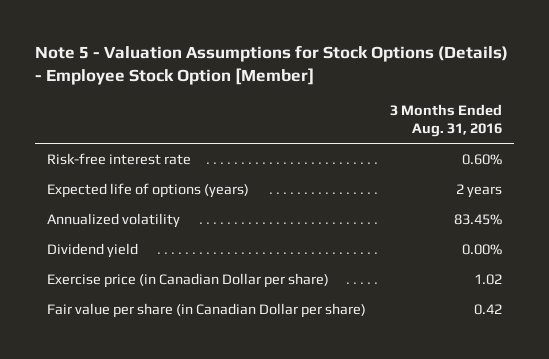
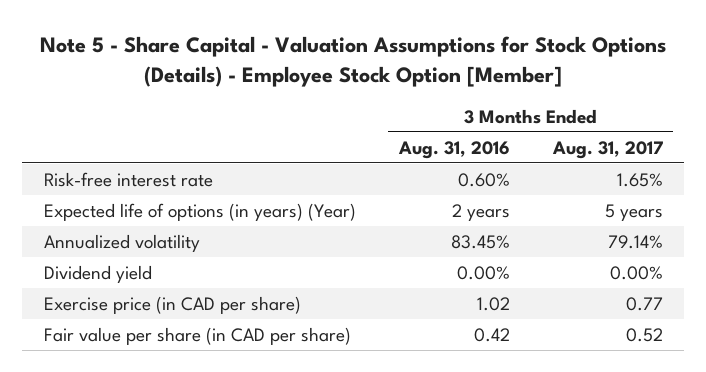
- Note 5 - Valuation Assumptions for Stock Options (Details) - Employee Stock Option [Member]
+ Note 5 - Share Capital - Valuation Assumptions for Stock Options (Details) - Employee Stock Option [Member]
- | 3 Months Ended Aug. 31, 2016
+ | 3 Months Ended Aug. 31, 2016 | 3 Months Ended Aug. 31, 2017
- Expected life of options (years) | 2 years
+ Expected life of options (in years) (Year) | 2 years | 5 years
- Exercise price (in Canadian Dollar per share) | 1.02
- Fair value per share (in Canadian Dollar per share) | 0.42
+ Exercise price (in CAD per share) | 1.02 | 0.77
+ Fair value per share (in CAD per share) | 0.42 | 0.52

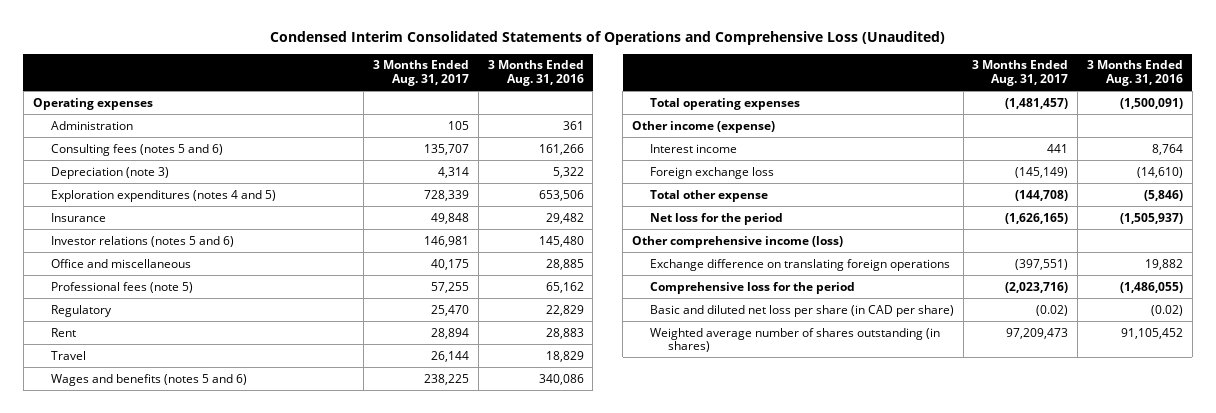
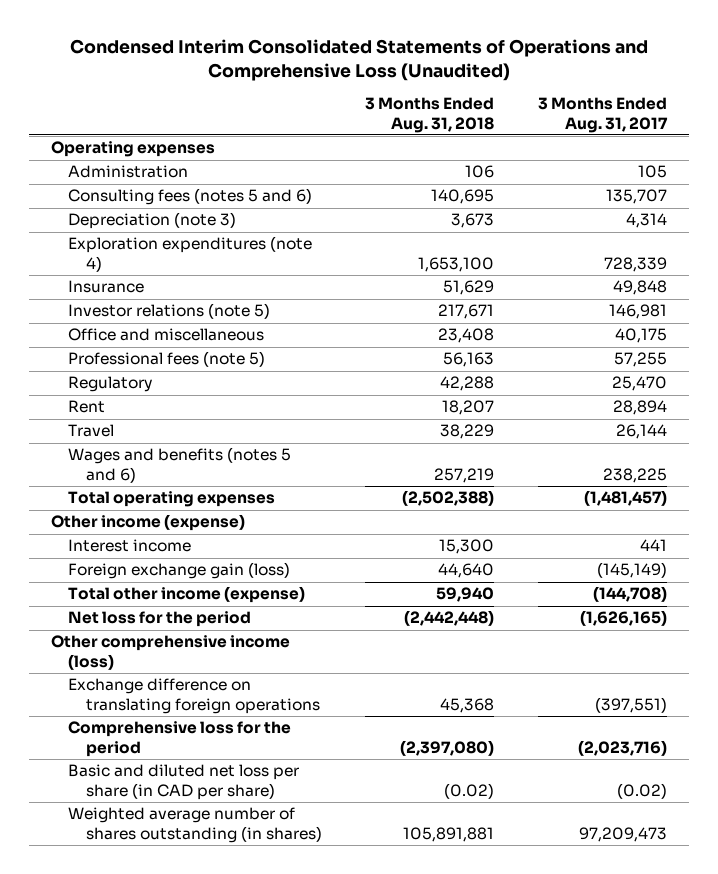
- | 3 Months Ended Aug. 31, 2017 | 3 Months Ended Aug. 31, 2016
+ | 3 Months Ended Aug. 31, 2018 | 3 Months Ended Aug. 31, 2017
- Exploration expenditures (notes 4 and 5) | 728,339 | 653,506
+ Exploration expenditures (note 4) | 1,653,100 | 728,339
- Investor relations (notes 5 and 6) | 146,981 | 145,480
+ Investor relations (note 5) | 217,671 | 146,981
- Foreign exchange loss | (145,149) | (14,610)
- Total other expense | (144,708) | (5,846)
+ Foreign exchange gain (loss) | 44,640 | (145,149)
+ Total other income (expense) | 59,940 | (144,708)

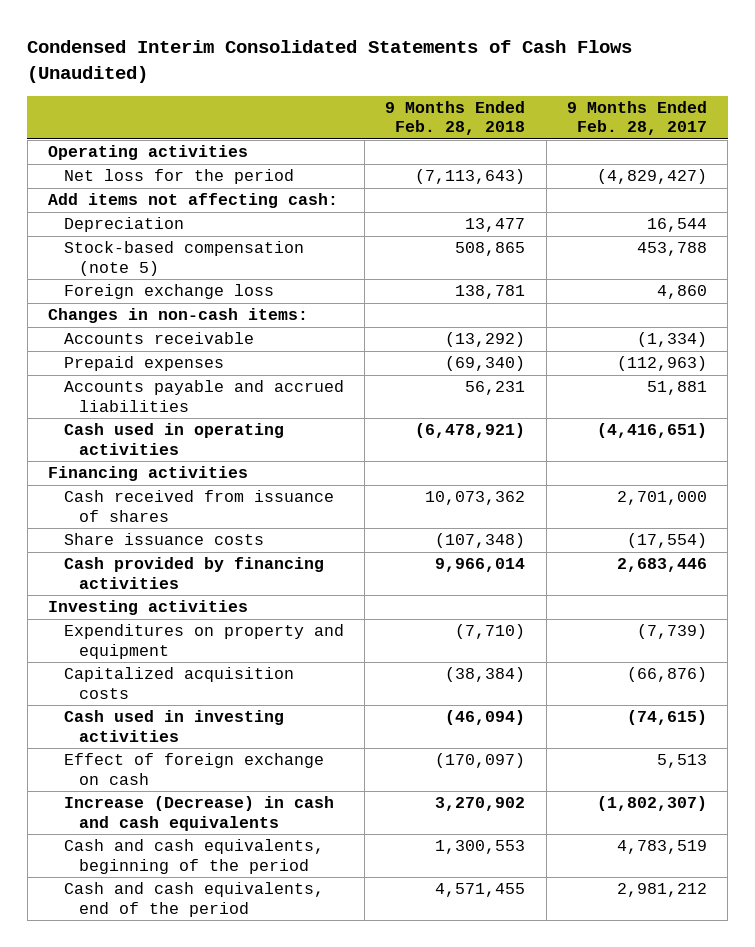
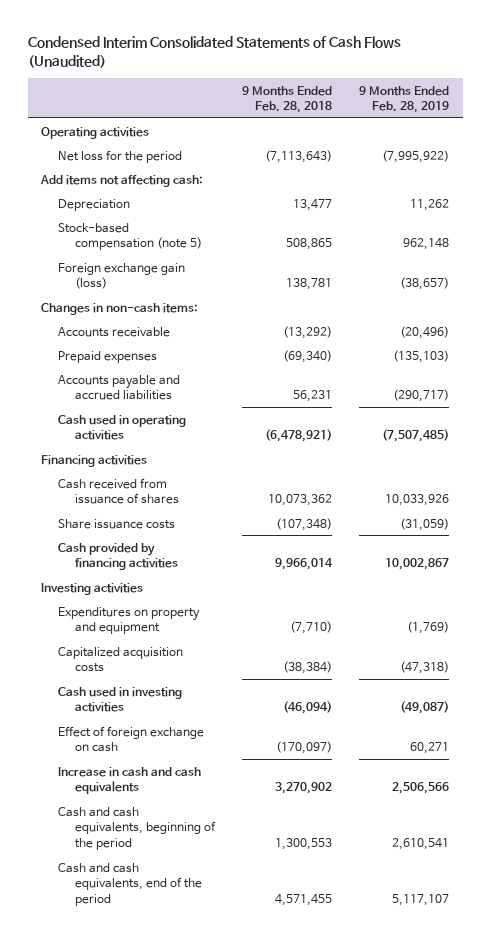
- | 9 Months Ended Feb. 28, 2018 | 9 Months Ended Feb. 28, 2017
+ | 9 Months Ended Feb. 28, 2018 | 9 Months Ended Feb. 28, 2019
- Foreign exchange loss | 138,781 | 4,860
+ Foreign exchange gain (loss) | 138,781 | (38,657)
- Increase (Decrease) in cash and cash equivalents | 3,270,902 | (1,802,307)
+ Increase in cash and cash equivalents | 3,270,902 | 2,506,566

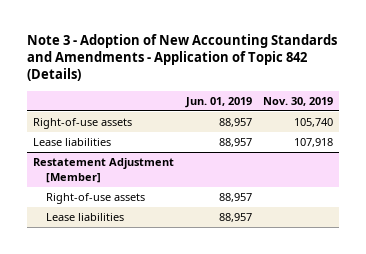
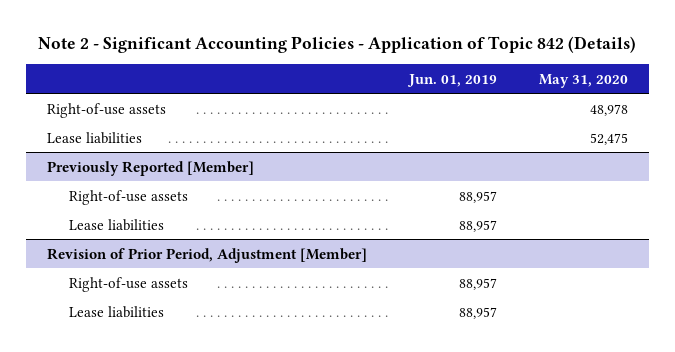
- Note 3 - Adoption of New Accounting Standards and Amendments - Application of Topic 842 (Details)
+ Note 2 - Significant Accounting Policies - Application of Topic 842 (Details)
- | Jun. 01, 2019 | Nov. 30, 2019
+ | Jun. 01, 2019 | May 31, 2020
+ Right-of-use assets | | 48,978
+ Lease liabilities | | 52,475
+ Previously Reported [Member]
- Restatement Adjustment [Member]
+ Revision of Prior Period, Adjustment [Member]

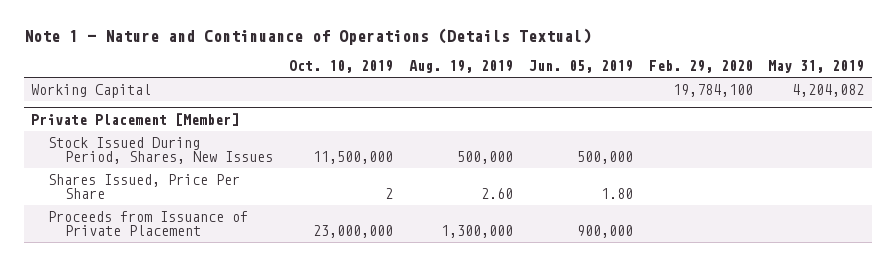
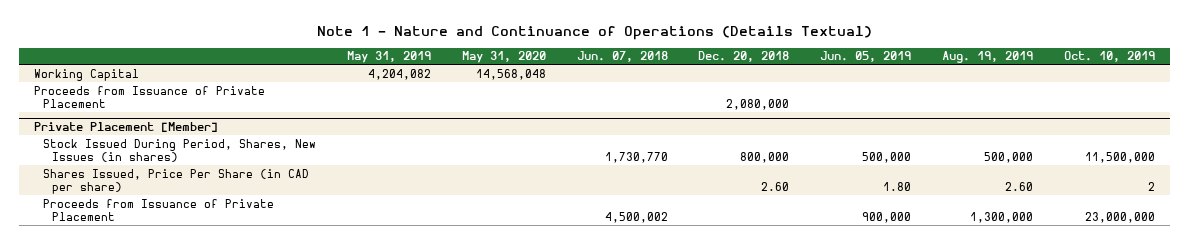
- | Oct. 10, 2019 | Aug. 19, 2019 | Jun. 05, 2019 | Feb. 29, 2020 | May 31, 2019
+ | May 31, 2019 | May 31, 2020 | Jun. 07, 2018 | Dec. 20, 2018 | Jun. 05, 2019 | Aug. 19, 2019 | Oct. 10, 2019
+ Proceeds from Issuance of Private Placement | | | | 2,080,000 | | |
@ Private Placement [Member]
- Stock Issued During Period, Shares, New Issues | 11,500,000 | 500,000 | 500,000 | |
- Shares Issued, Price Per Share | 2 | 2.60 | 1.80 | |
+ Stock Issued During Period, Shares, New Issues (in shares) | | | 1,730,770 | 800,000 | 500,000 | 500,000 | 11,500,000
+ Shares Issued, Price Per Share (in CAD per share) | | | | 2.60 | 1.80 | 2.60 | 2

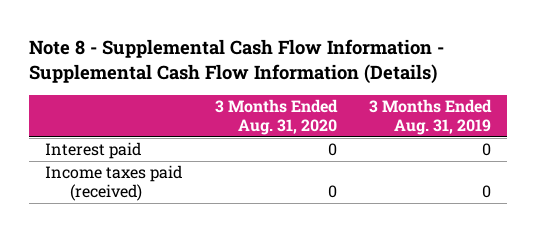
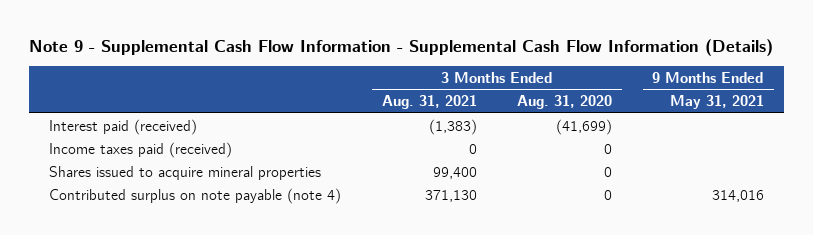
- Note 8 - Supplemental Cash Flow Information - Supplemental Cash Flow Information (Details)
+ Note 9 - Supplemental Cash Flow Information - Supplemental Cash Flow Information (Details)
- | 3 Months Ended Aug. 31, 2020 | 3 Months Ended Aug. 31, 2019
+ | 3 Months Ended Aug. 31, 2021 | 3 Months Ended Aug. 31, 2020 | 9 Months Ended May 31, 2021
- Interest paid | 0 | 0
+ Interest paid (received) | (1,383) | (41,699) |
+ Shares issued to acquire mineral properties | 99,400 | 0 |
+ Contributed surplus on note payable (note 4) | 371,130 | 0 | 314,016

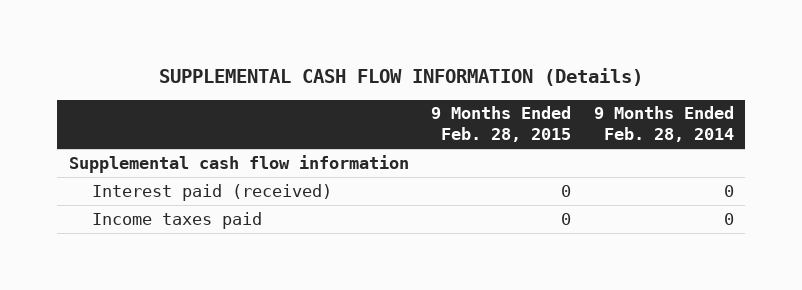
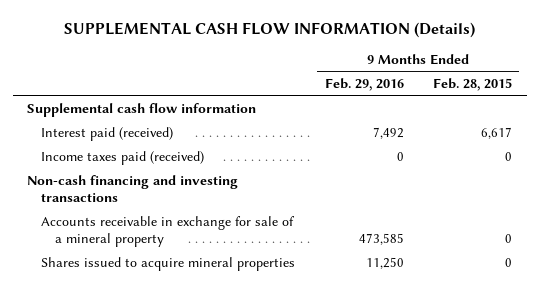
- | 9 Months Ended Feb. 28, 2015 | 9 Months Ended Feb. 28, 2014
+ | 9 Months Ended Feb. 29, 2016 | 9 Months Ended Feb. 28, 2015
- Interest paid (received) | 0 | 0
- Income taxes paid | 0 | 0
+ Interest paid (received) | 7,492 | 6,617
+ Income taxes paid (received) | 0 | 0
+ Non-cash financing and investing transactions
+ Accounts receivable in exchange for sale of a mineral property | 473,585 | 0
+ Shares issued to acquire mineral properties | 11,250 | 0

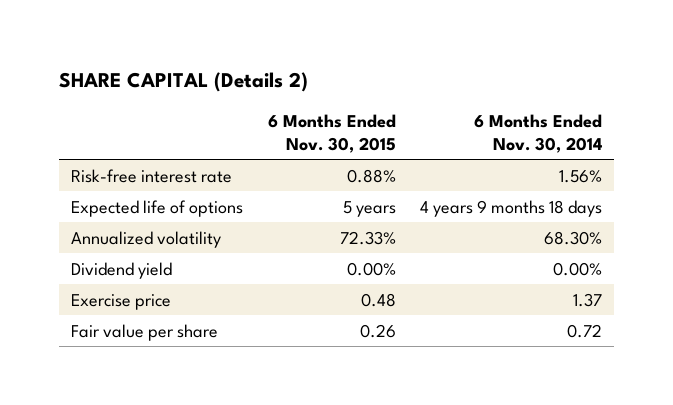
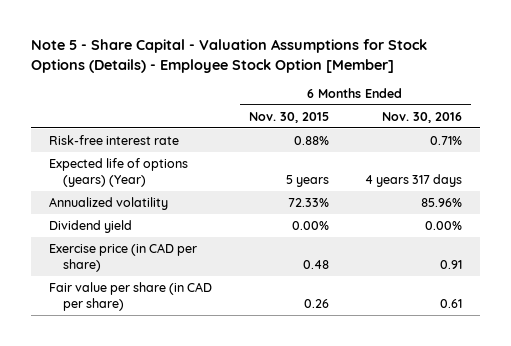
- SHARE CAPITAL (Details 2)
+ Note 5 - Share Capital - Valuation Assumptions for Stock Options (Details) - Employee Stock Option [Member]
- | 6 Months Ended Nov. 30, 2015 | 6 Months Ended Nov. 30, 2014
+ | 6 Months Ended Nov. 30, 2015 | 6 Months Ended Nov. 30, 2016
- Expected life of options | 5 years | 4 years 9 months 18 days
+ Expected life of options (years) (Year) | 5 years | 4 years 317 days
- Exercise price | 0.48 | 1.37
- Fair value per share | 0.26 | 0.72
+ Exercise price (in CAD per share) | 0.48 | 0.91
+ Fair value per share (in CAD per share) | 0.26 | 0.61

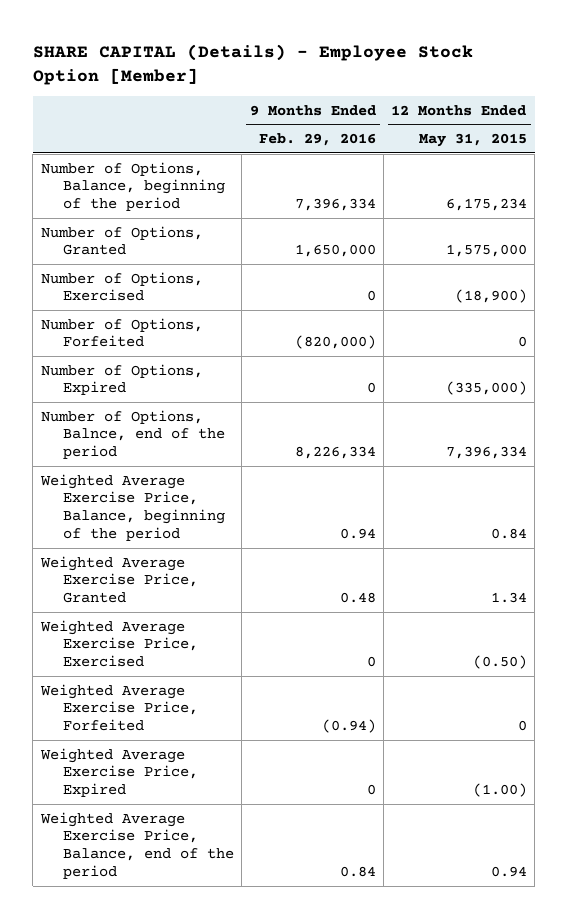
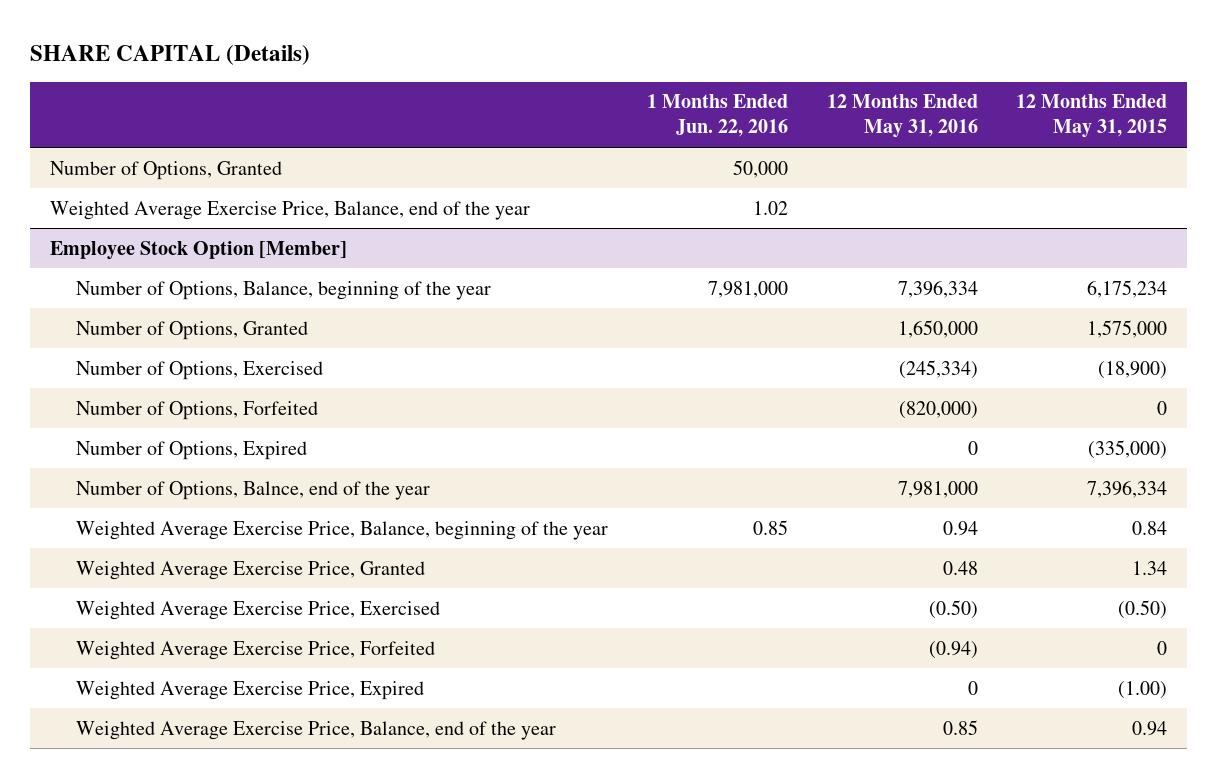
- SHARE CAPITAL (Details) - Employee Stock Option [Member]
+ SHARE CAPITAL (Details)
- | 9 Months Ended Feb. 29, 2016 | 12 Months Ended May 31, 2015
+ | 1 Months Ended Jun. 22, 2016 | 12 Months Ended May 31, 2016 | 12 Months Ended May 31, 2015
- Number of Options, Balance, beginning of the period | 7,396,334 | 6,175,234
+ Number of Options, Granted | 50,000 | |
+ Weighted Average Exercise Price, Balance, end of the year | 1.02 | |
+ Employee Stock Option [Member]
+ Number of Options, Balance, beginning of the year | 7,981,000 | 7,396,334 | 6,175,234
- Number of Options, Balnce, end of the period | 8,226,334 | 7,396,334
- Weighted Average Exercise Price, Balance, beginning of the period | 0.94 | 0.84
+ Number of Options, Balnce, end of the year | | 7,981,000 | 7,396,334
+ Weighted Average Exercise Price, Balance, beginning of the year | 0.85 | 0.94 | 0.84
- Weighted Average Exercise Price, Balance, end of the period | 0.84 | 0.94
+ Weighted Average Exercise Price, Balance, end of the year | | 0.85 | 0.94

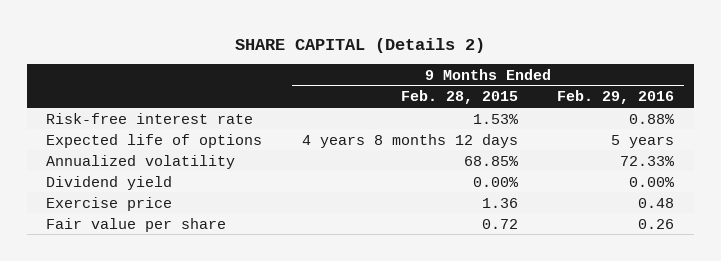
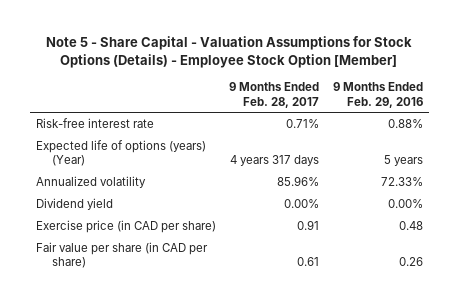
- SHARE CAPITAL (Details 2)
+ Note 5 - Share Capital - Valuation Assumptions for Stock Options (Details) - Employee Stock Option [Member]
- | 9 Months Ended Feb. 28, 2015 | 9 Months Ended Feb. 29, 2016
+ | 9 Months Ended Feb. 28, 2017 | 9 Months Ended Feb. 29, 2016
- Expected life of options | 4 years 8 months 12 days | 5 years
+ Expected life of options (years) (Year) | 4 years 317 days | 5 years
- Exercise price | 1.36 | 0.48
- Fair value per share | 0.72 | 0.26
+ Exercise price (in CAD per share) | 0.91 | 0.48
+ Fair value per share (in CAD per share) | 0.61 | 0.26

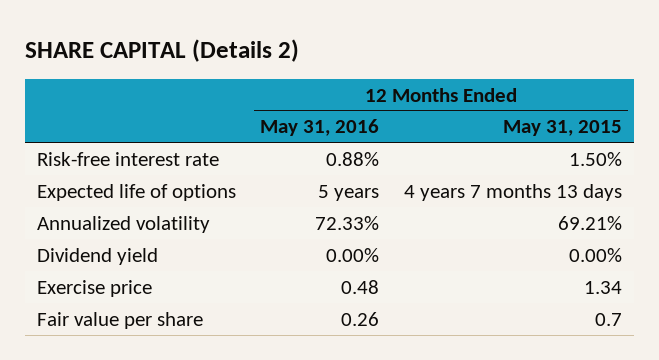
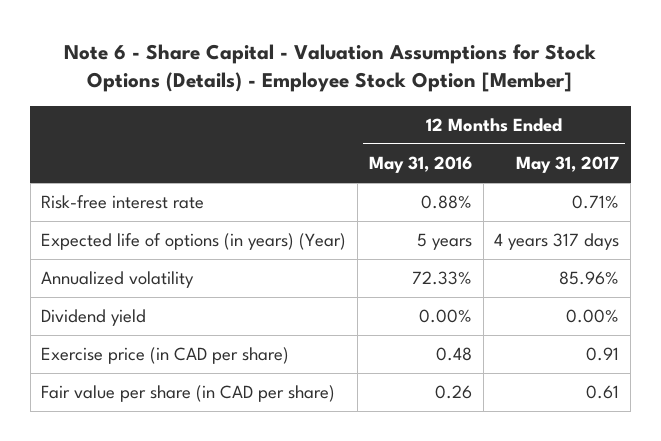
- SHARE CAPITAL (Details 2)
+ Note 6 - Share Capital - Valuation Assumptions for Stock Options (Details) - Employee Stock Option [Member]
- | 12 Months Ended May 31, 2016 | 12 Months Ended May 31, 2015
+ | 12 Months Ended May 31, 2016 | 12 Months Ended May 31, 2017
- Expected life of options | 5 years | 4 years 7 months 13 days
+ Expected life of options (in years) (Year) | 5 years | 4 years 317 days
- Exercise price | 0.48 | 1.34
- Fair value per share | 0.26 | 0.7
+ Exercise price (in CAD per share) | 0.48 | 0.91
+ Fair value per share (in CAD per share) | 0.26 | 0.61

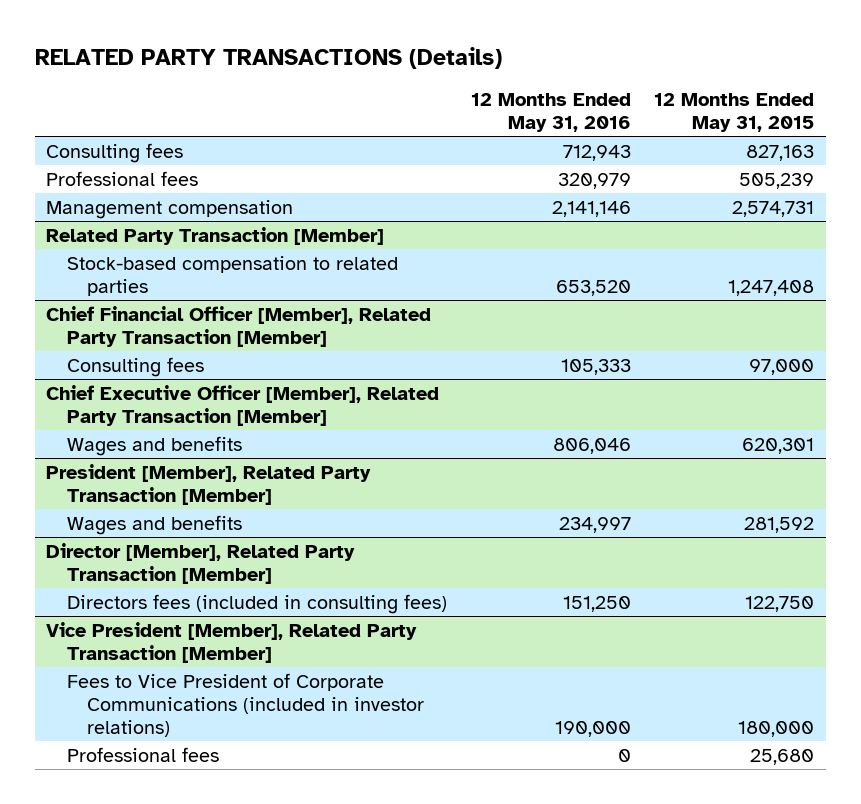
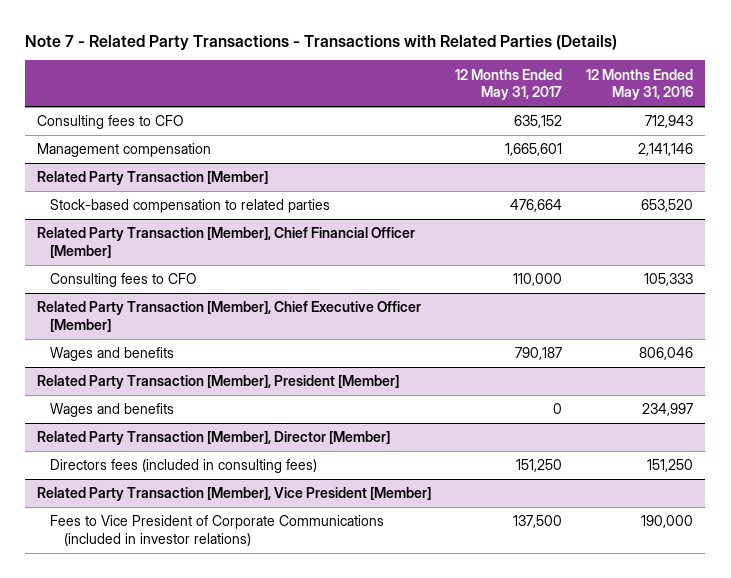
- RELATED PARTY TRANSACTIONS (Details)
+ Note 7 - Related Party Transactions - Transactions with Related Parties (Details)
- | 12 Months Ended May 31, 2016 | 12 Months Ended May 31, 2015
+ | 12 Months Ended May 31, 2017 | 12 Months Ended May 31, 2016
- Consulting fees | 712,943 | 827,163
- Professional fees | 320,979 | 505,239
+ Consulting fees to CFO | 635,152 | 712,943
- Chief Financial Officer [Member], Related Party Transaction [Member]
- Consulting fees | 105,333 | 97,000
- Chief Executive Officer [Member], Related Party Transaction [Member]
+ Related Party Transaction [Member], Chief Financial Officer [Member]
+ Consulting fees to CFO | 110,000 | 105,333
+ Related Party Transaction [Member], Chief Executive Officer [Member]
- President [Member], Related Party Transaction [Member]
+ Related Party Transaction [Member], President [Member]
- Director [Member], Related Party Transaction [Member]
+ Related Party Transaction [Member], Director [Member]
- Vice President [Member], Related Party Transaction [Member]
+ Related Party Transaction [Member], Vice President [Member]
- Professional fees | 0 | 25,680

